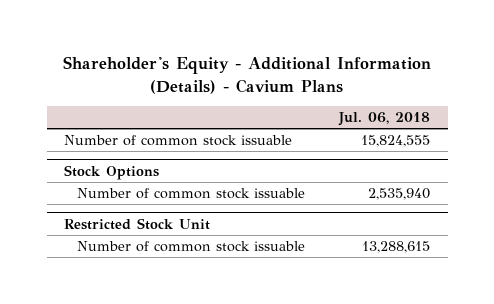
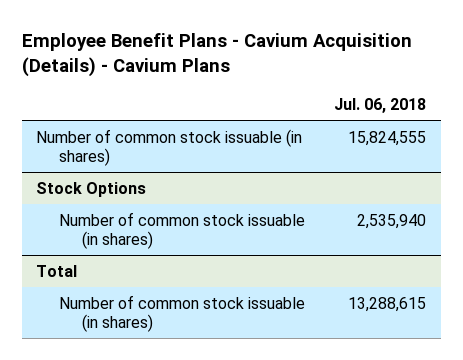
- Shareholder's Equity - Additional Information (Details) - Cavium Plans
+ Employee Benefit Plans - Cavium Acquisition (Details) - Cavium Plans
- Number of common stock issuable | 15,824,555
+ Number of common stock issuable (in shares) | 15,824,555
@ Stock Options
- Number of common stock issuable | 2,535,940
- Restricted Stock Unit
- Number of common stock issuable | 13,288,615
@ Stock Options
+ Number of common stock issuable (in shares) | 2,535,940
+ Total
+ Number of common stock issuable (in shares) | 13,288,615

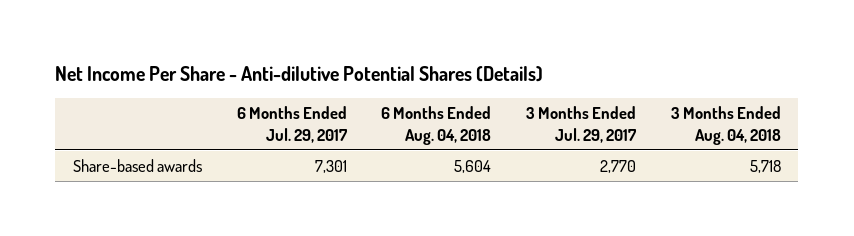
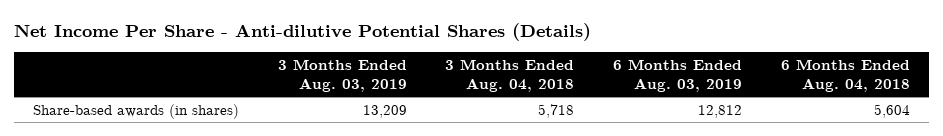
- | 6 Months Ended Jul. 29, 2017 | 6 Months Ended Aug. 04, 2018 | 3 Months Ended Jul. 29, 2017 | 3 Months Ended Aug. 04, 2018
+ | 3 Months Ended Aug. 03, 2019 | 3 Months Ended Aug. 04, 2018 | 6 Months Ended Aug. 03, 2019 | 6 Months Ended Aug. 04, 2018
- Share-based awards | 7,301 | 5,604 | 2,770 | 5,718
+ Share-based awards (in shares) | 13,209 | 5,718 | 12,812 | 5,604

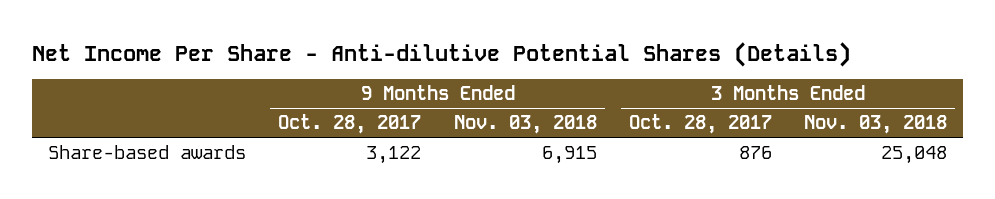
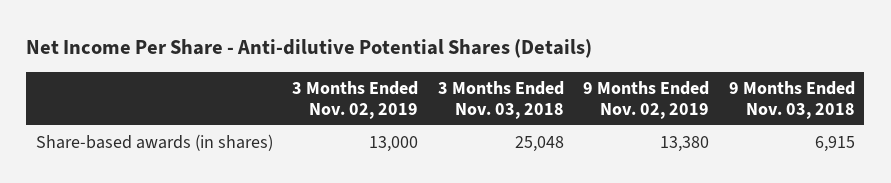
- | 9 Months Ended Oct. 28, 2017 | 9 Months Ended Nov. 03, 2018 | 3 Months Ended Oct. 28, 2017 | 3 Months Ended Nov. 03, 2018
+ | 3 Months Ended Nov. 02, 2019 | 3 Months Ended Nov. 03, 2018 | 9 Months Ended Nov. 02, 2019 | 9 Months Ended Nov. 03, 2018
- Share-based awards | 3,122 | 6,915 | 876 | 25,048
+ Share-based awards (in shares) | 13,000 | 25,048 | 13,380 | 6,915

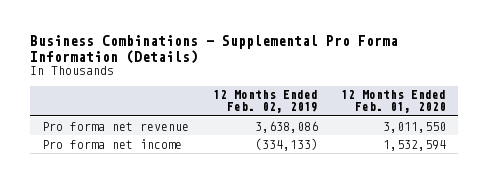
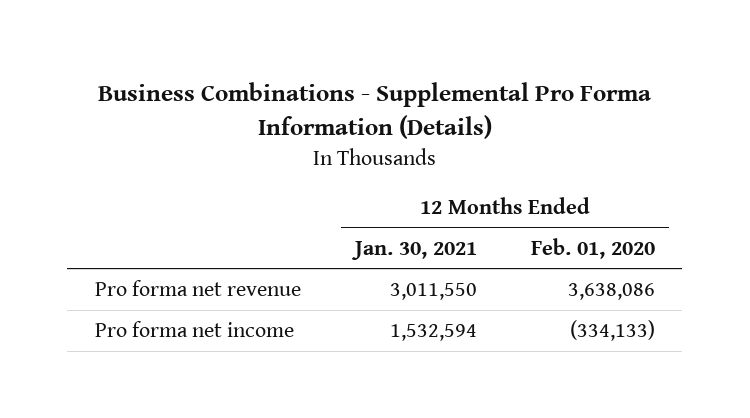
- | 12 Months Ended Feb. 02, 2019 | 12 Months Ended Feb. 01, 2020
+ | 12 Months Ended Jan. 30, 2021 | 12 Months Ended Feb. 01, 2020
- Pro forma net revenue | 3,638,086 | 3,011,550
- Pro forma net income | (334,133) | 1,532,594
+ Pro forma net revenue | 3,011,550 | 3,638,086
+ Pro forma net income | 1,532,594 | (334,133)

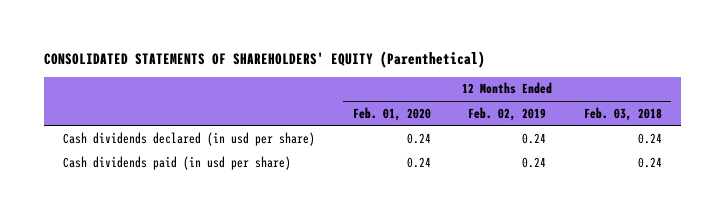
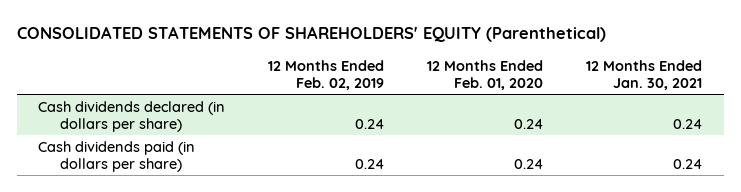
- | 12 Months Ended Feb. 01, 2020 | 12 Months Ended Feb. 02, 2019 | 12 Months Ended Feb. 03, 2018
+ | 12 Months Ended Feb. 02, 2019 | 12 Months Ended Feb. 01, 2020 | 12 Months Ended Jan. 30, 2021
- Cash dividends declared (in usd per share) | 0.24 | 0.24 | 0.24
- Cash dividends paid (in usd per share) | 0.24 | 0.24 | 0.24
+ Cash dividends declared (in dollars per share) | 0.24 | 0.24 | 0.24
+ Cash dividends paid (in dollars per share) | 0.24 | 0.24 | 0.24

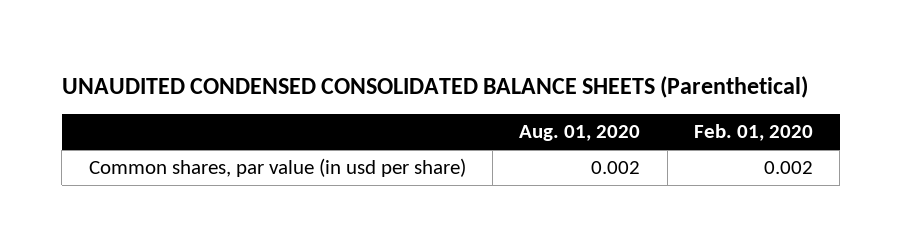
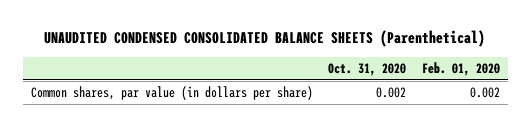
- | Aug. 01, 2020 | Feb. 01, 2020
+ | Oct. 31, 2020 | Feb. 01, 2020
- Common shares, par value (in usd per share) | 0.002 | 0.002
+ Common shares, par value (in dollars per share) | 0.002 | 0.002

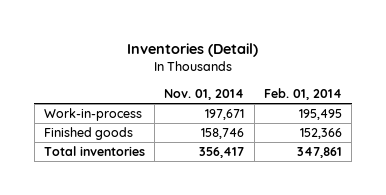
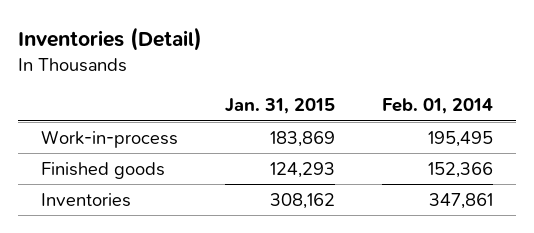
- | Nov. 01, 2014 | Feb. 01, 2014
+ | Jan. 31, 2015 | Feb. 01, 2014
- Total inventories | 356,417 | 347,861
+ Inventories | 308,162 | 347,861

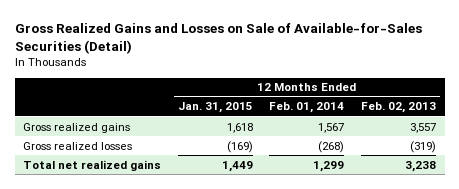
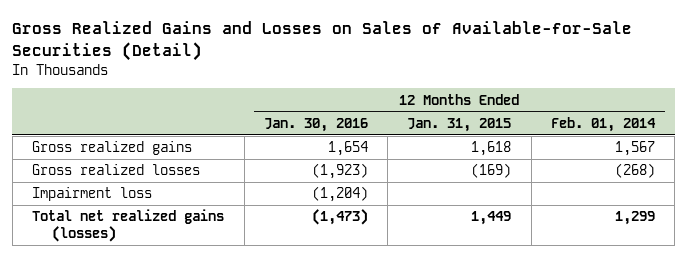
- Gross Realized Gains and Losses on Sale of Available-for-Sales Securities (Detail)
+ Gross Realized Gains and Losses on Sales of Available-for-Sale Securities (Detail)
- | 12 Months Ended Jan. 31, 2015 | 12 Months Ended Feb. 01, 2014 | 12 Months Ended Feb. 02, 2013
+ | 12 Months Ended Jan. 30, 2016 | 12 Months Ended Jan. 31, 2015 | 12 Months Ended Feb. 01, 2014
- Total net realized gains | 1,449 | 1,299 | 3,238
+ Impairment loss | (1,204) | |
+ Total net realized gains (losses) | (1,473) | 1,449 | 1,299

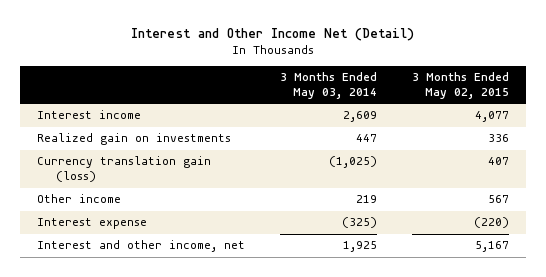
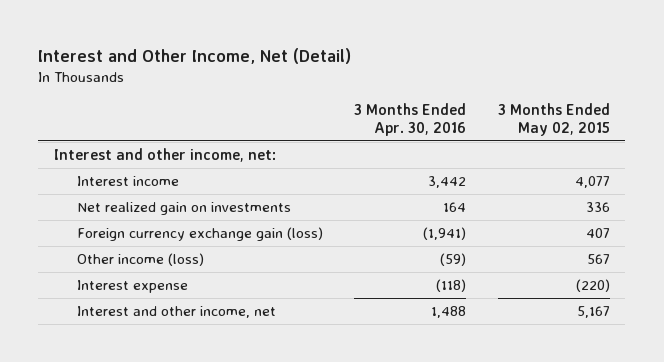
- Interest and Other Income Net (Detail)
+ Interest and Other Income, Net (Detail)
- | 3 Months Ended May 03, 2014 | 3 Months Ended May 02, 2015
+ | 3 Months Ended Apr. 30, 2016 | 3 Months Ended May 02, 2015
+ Interest and other income, net:
- Realized gain on investments | 447 | 336
- Currency translation gain (loss) | (1,025) | 407
- Other income | 219 | 567
+ Net realized gain on investments | 164 | 336
+ Foreign currency exchange gain (loss) | (1,941) | 407
+ Other income (loss) | (59) | 567

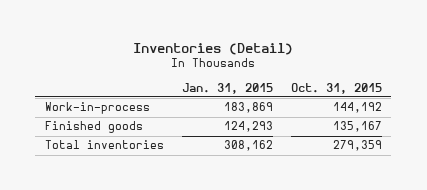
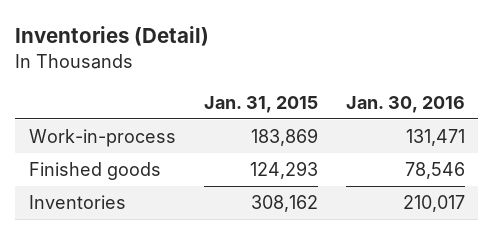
- | Jan. 31, 2015 | Oct. 31, 2015
+ | Jan. 31, 2015 | Jan. 30, 2016
- Total inventories | 308,162 | 279,359
+ Inventories | 308,162 | 210,017

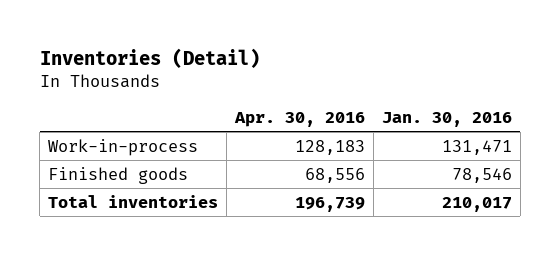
- | Jan. 31, 2015 | Jan. 30, 2016
+ | Apr. 30, 2016 | Jan. 30, 2016
- Inventories | 308,162 | 210,017
+ Total inventories | 196,739 | 210,017

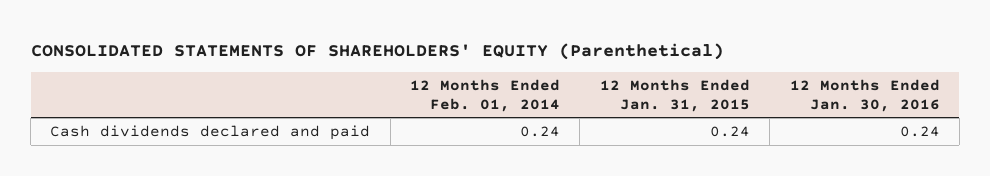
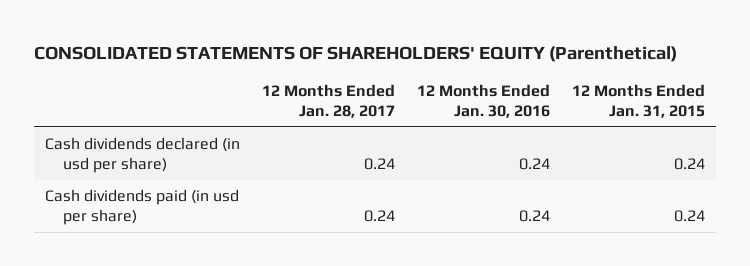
- | 12 Months Ended Feb. 01, 2014 | 12 Months Ended Jan. 31, 2015 | 12 Months Ended Jan. 30, 2016
+ | 12 Months Ended Jan. 28, 2017 | 12 Months Ended Jan. 30, 2016 | 12 Months Ended Jan. 31, 2015
- Cash dividends declared and paid | 0.24 | 0.24 | 0.24
+ Cash dividends declared (in usd per share) | 0.24 | 0.24 | 0.24
+ Cash dividends paid (in usd per share) | 0.24 | 0.24 | 0.24

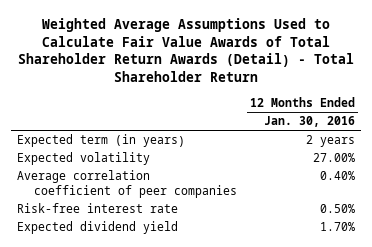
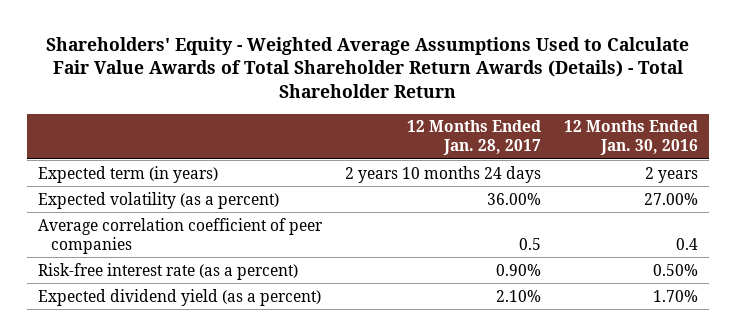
- Weighted Average Assumptions Used to Calculate Fair Value Awards of Total Shareholder Return Awards (Detail) - Total Shareholder Return
+ Shareholders' Equity - Weighted Average Assumptions Used to Calculate Fair Value Awards of Total Shareholder Return Awards (Details) - Total Shareholder Return
- | 12 Months Ended Jan. 30, 2016
+ | 12 Months Ended Jan. 28, 2017 | 12 Months Ended Jan. 30, 2016
- Expected volatility | 27.00%
- Average correlation coefficient of peer companies | 0.40%
- Risk-free interest rate | 0.50%
- Expected dividend yield | 1.70%
+ Expected volatility (as a percent) | 36.00% | 27.00%
+ Average correlation coefficient of peer companies | 0.5 | 0.4
+ Risk-free interest rate (as a percent) | 0.90% | 0.50%
+ Expected dividend yield (as a percent) | 2.10% | 1.70%

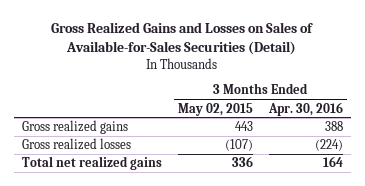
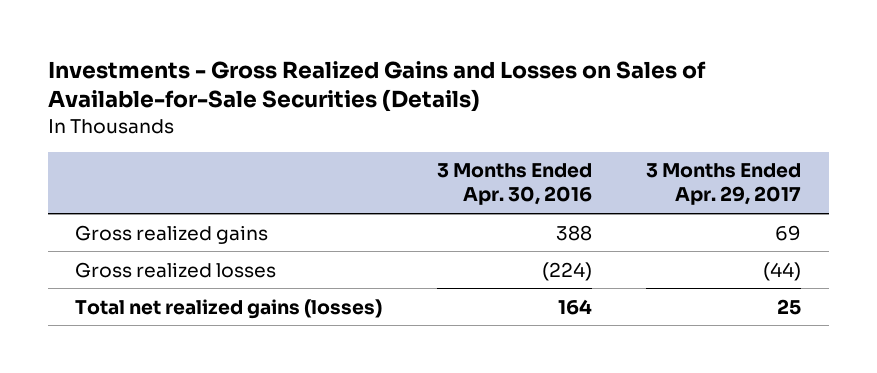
- Gross Realized Gains and Losses on Sales of Available-for-Sales Securities (Detail)
+ Investments - Gross Realized Gains and Losses on Sales of Available-for-Sale Securities (Details)
- | 3 Months Ended May 02, 2015 | 3 Months Ended Apr. 30, 2016
+ | 3 Months Ended Apr. 30, 2016 | 3 Months Ended Apr. 29, 2017
- Total net realized gains | 336 | 164
+ Total net realized gains (losses) | 164 | 25

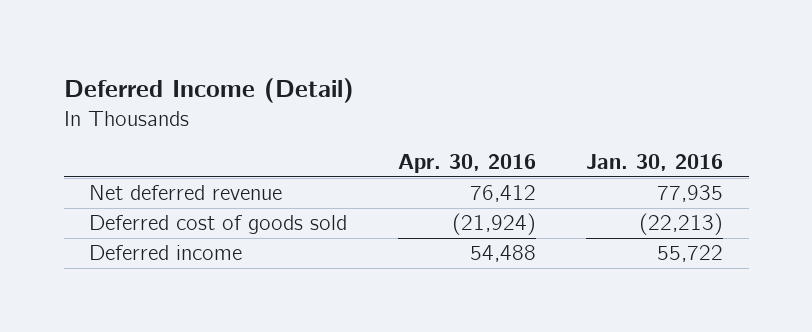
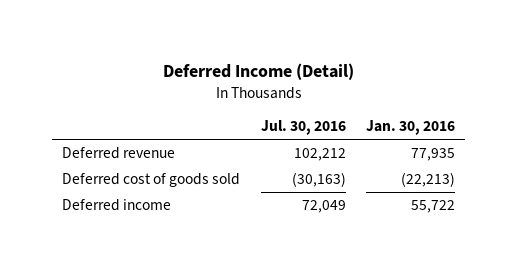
- | Apr. 30, 2016 | Jan. 30, 2016
+ | Jul. 30, 2016 | Jan. 30, 2016
- Net deferred revenue | 76,412 | 77,935
+ Deferred revenue | 102,212 | 77,935

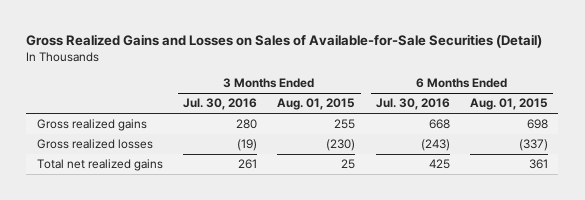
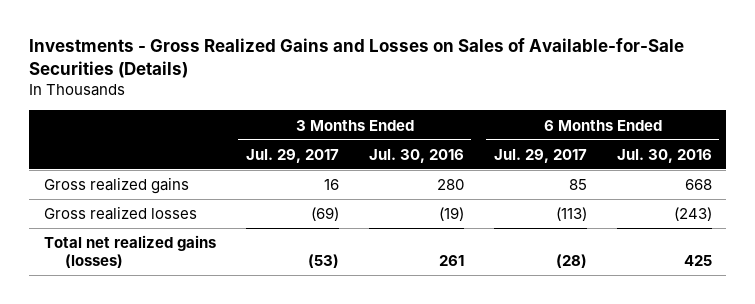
- Gross Realized Gains and Losses on Sales of Available-for-Sale Securities (Detail)
+ Investments - Gross Realized Gains and Losses on Sales of Available-for-Sale Securities (Details)
- | 3 Months Ended Jul. 30, 2016 | 3 Months Ended Aug. 01, 2015 | 6 Months Ended Jul. 30, 2016 | 6 Months Ended Aug. 01, 2015
+ | 3 Months Ended Jul. 29, 2017 | 3 Months Ended Jul. 30, 2016 | 6 Months Ended Jul. 29, 2017 | 6 Months Ended Jul. 30, 2016
- Total net realized gains | 261 | 25 | 425 | 361
+ Total net realized gains (losses) | (53) | 261 | (28) | 425

